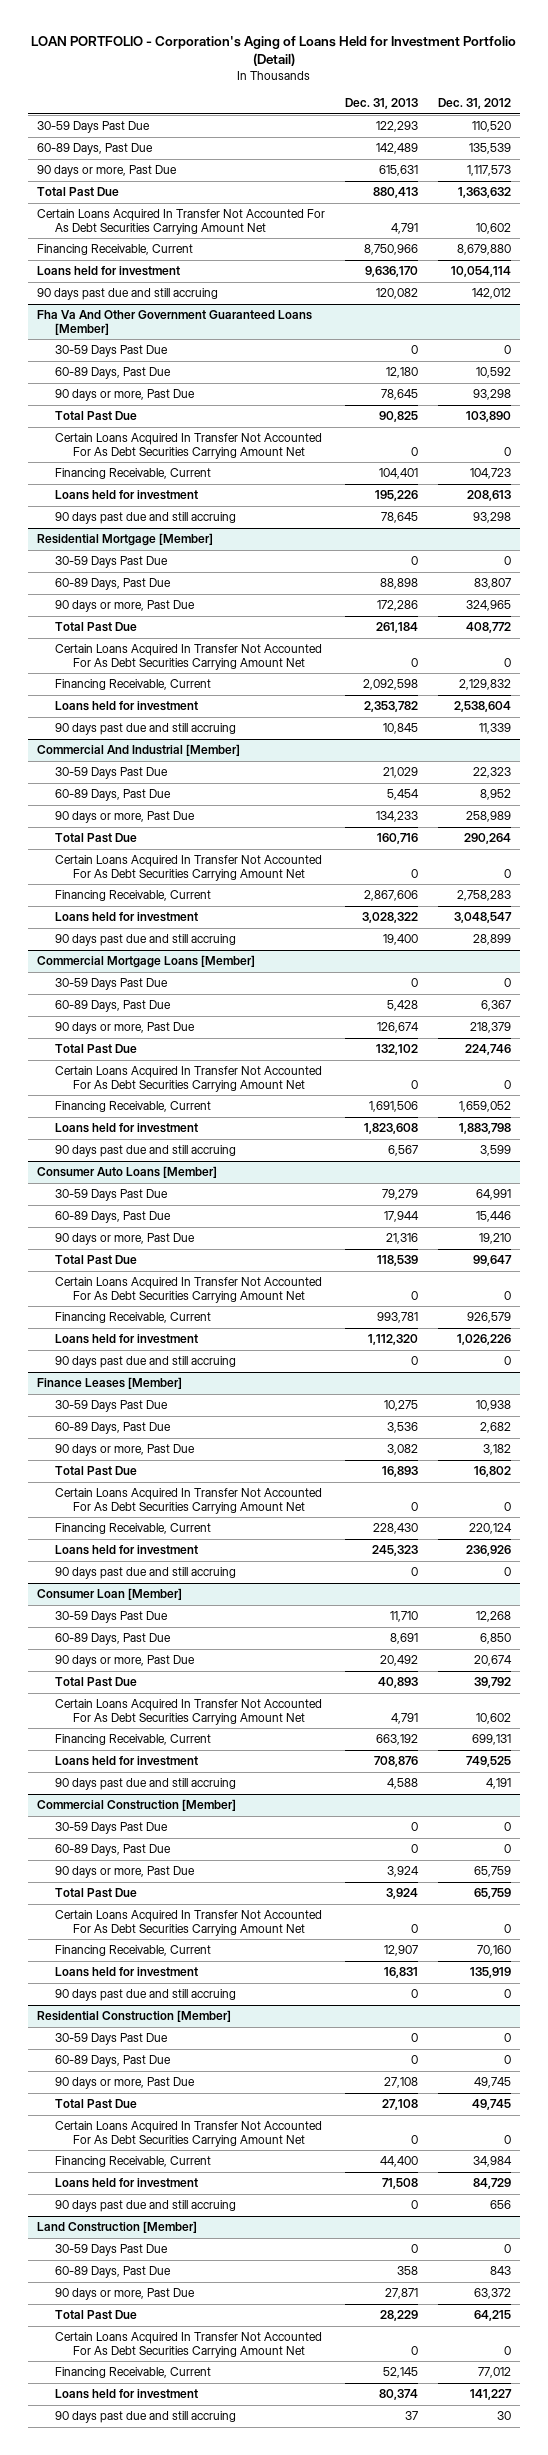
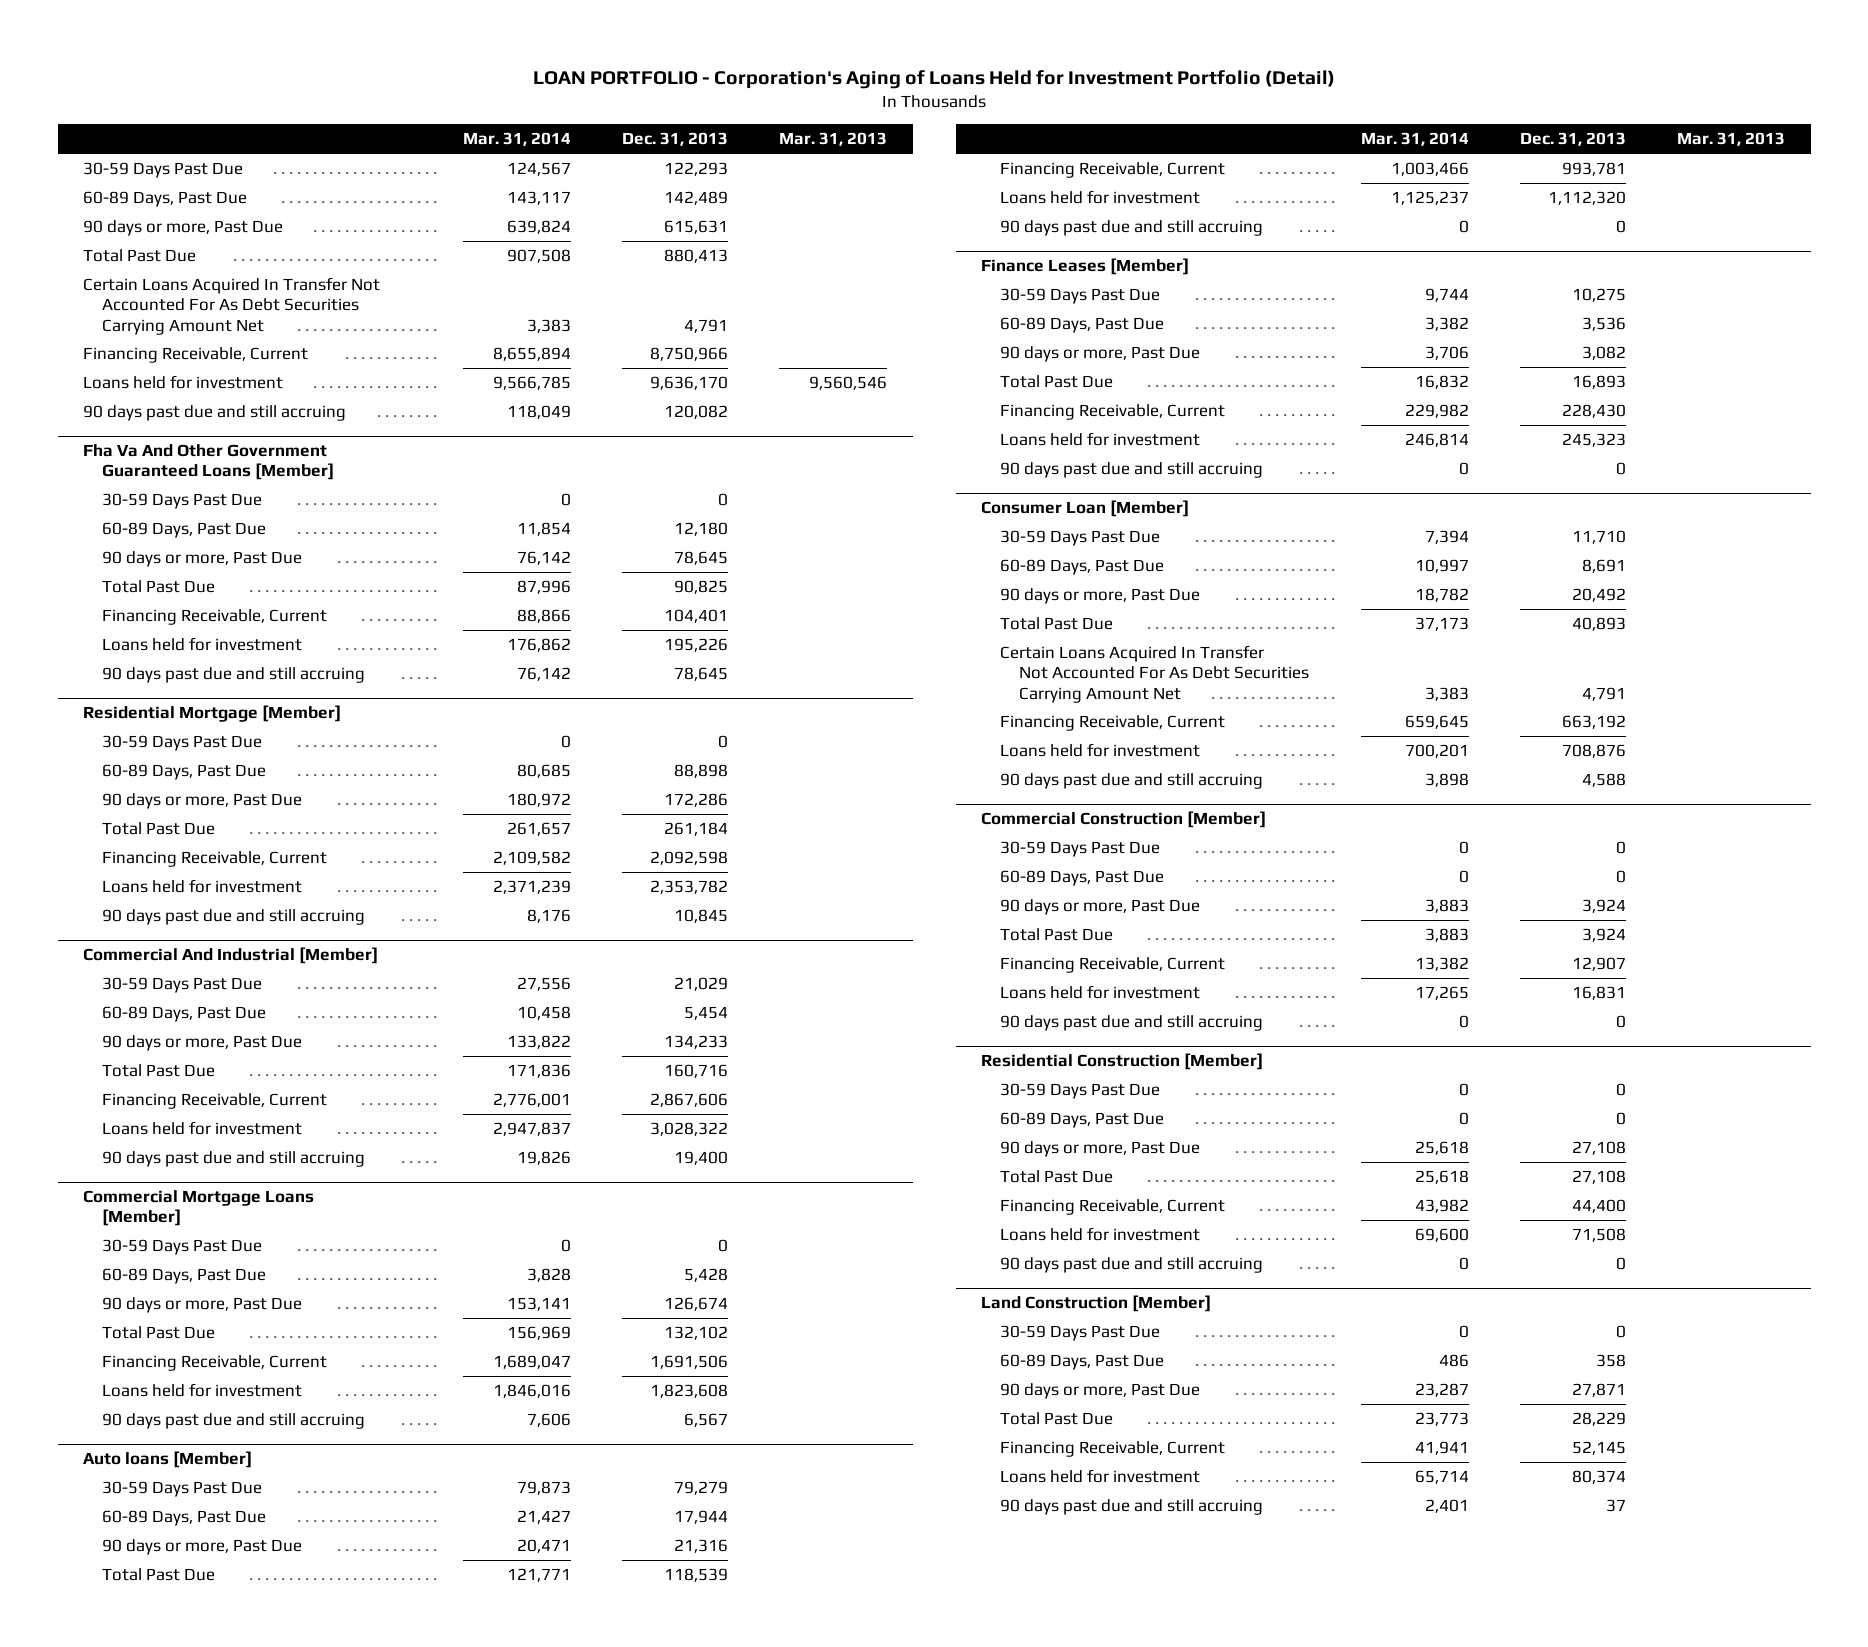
- | Dec. 31, 2013 | Dec. 31, 2012
+ | Mar. 31, 2014 | Dec. 31, 2013 | Mar. 31, 2013
@ Fha Va And Other Government Guaranteed Loans [Member]
- Certain Loans Acquired In Transfer Not Accounted For As Debt Securities Carrying Amount Net | 0 | 0
@ Residential Mortgage [Member]
- Certain Loans Acquired In Transfer Not Accounted For As Debt Securities Carrying Amount Net | 0 | 0
@ Commercial And Industrial [Member]
- Certain Loans Acquired In Transfer Not Accounted For As Debt Securities Carrying Amount Net | 0 | 0
@ Commercial Mortgage Loans [Member]
- Certain Loans Acquired In Transfer Not Accounted For As Debt Securities Carrying Amount Net | 0 | 0
- Consumer Auto Loans [Member]
+ Auto loans [Member]
- Certain Loans Acquired In Transfer Not Accounted For As Debt Securities Carrying Amount Net | 0 | 0
@ Finance Leases [Member]
- Certain Loans Acquired In Transfer Not Accounted For As Debt Securities Carrying Amount Net | 0 | 0
@ Commercial Construction [Member]
- Certain Loans Acquired In Transfer Not Accounted For As Debt Securities Carrying Amount Net | 0 | 0
@ Residential Construction [Member]
- Certain Loans Acquired In Transfer Not Accounted For As Debt Securities Carrying Amount Net | 0 | 0
@ Land Construction [Member]
- Certain Loans Acquired In Transfer Not Accounted For As Debt Securities Carrying Amount Net | 0 | 0

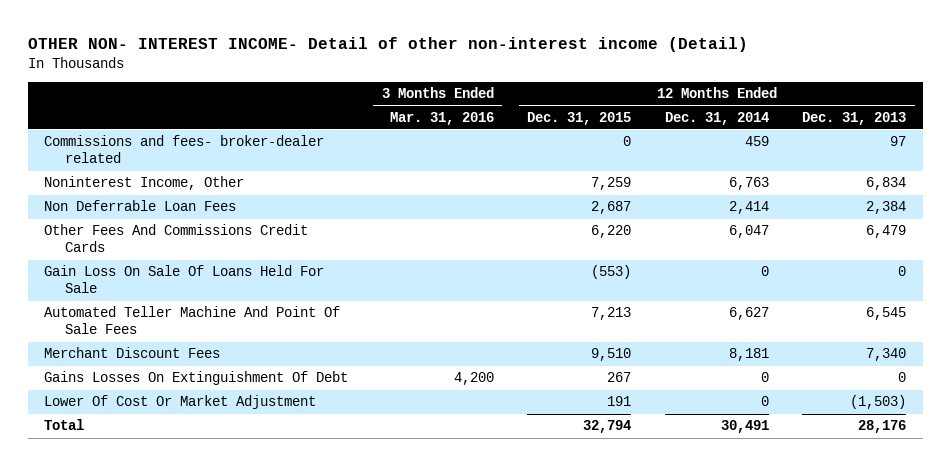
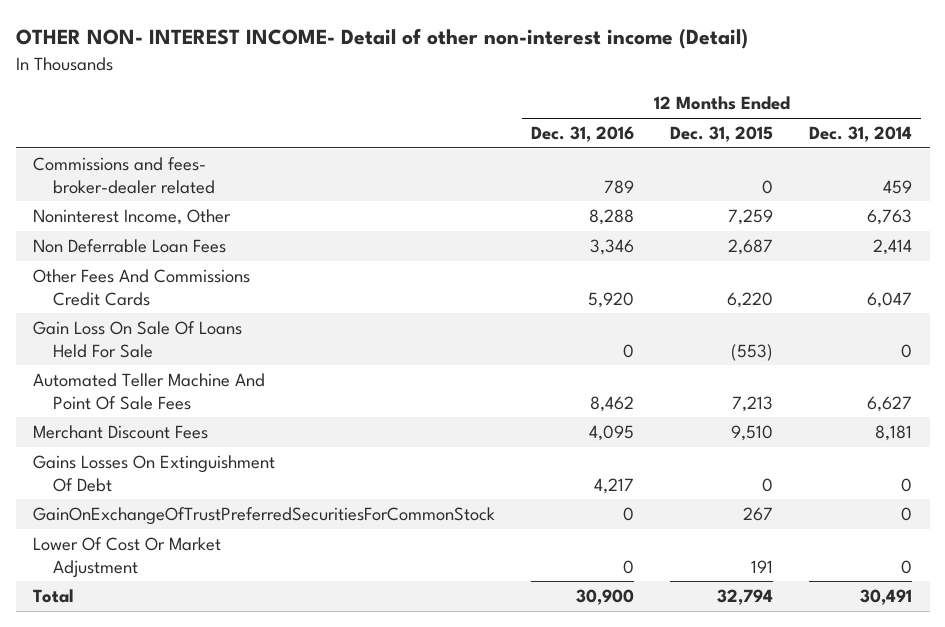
- | 3 Months Ended Mar. 31, 2016 | 12 Months Ended Dec. 31, 2015 | 12 Months Ended Dec. 31, 2014 | 12 Months Ended Dec. 31, 2013
+ | 12 Months Ended Dec. 31, 2016 | 12 Months Ended Dec. 31, 2015 | 12 Months Ended Dec. 31, 2014
- Gains Losses On Extinguishment Of Debt | 4,200 | 267 | 0 | 0
+ Gains Losses On Extinguishment Of Debt | 4,217 | 0 | 0
+ GainOnExchangeOfTrustPreferredSecuritiesForCommonStock | 0 | 267 | 0

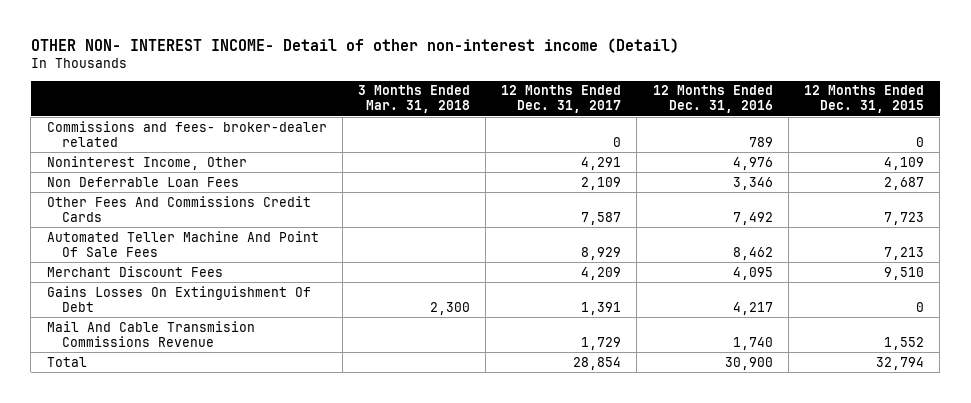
- | 12 Months Ended Dec. 31, 2016 | 12 Months Ended Dec. 31, 2015 | 12 Months Ended Dec. 31, 2014
+ | 3 Months Ended Mar. 31, 2018 | 12 Months Ended Dec. 31, 2017 | 12 Months Ended Dec. 31, 2016 | 12 Months Ended Dec. 31, 2015
- Noninterest Income, Other | 8,288 | 7,259 | 6,763
+ Noninterest Income, Other | | 4,291 | 4,976 | 4,109
- Other Fees And Commissions Credit Cards | 5,920 | 6,220 | 6,047
- Gain Loss On Sale Of Loans Held For Sale | 0 | (553) | 0
+ Other Fees And Commissions Credit Cards | | 7,587 | 7,492 | 7,723
- GainOnExchangeOfTrustPreferredSecuritiesForCommonStock | 0 | 267 | 0
- Lower Of Cost Or Market Adjustment | 0 | 191 | 0
+ Mail And Cable Transmision Commissions Revenue | | 1,729 | 1,740 | 1,552

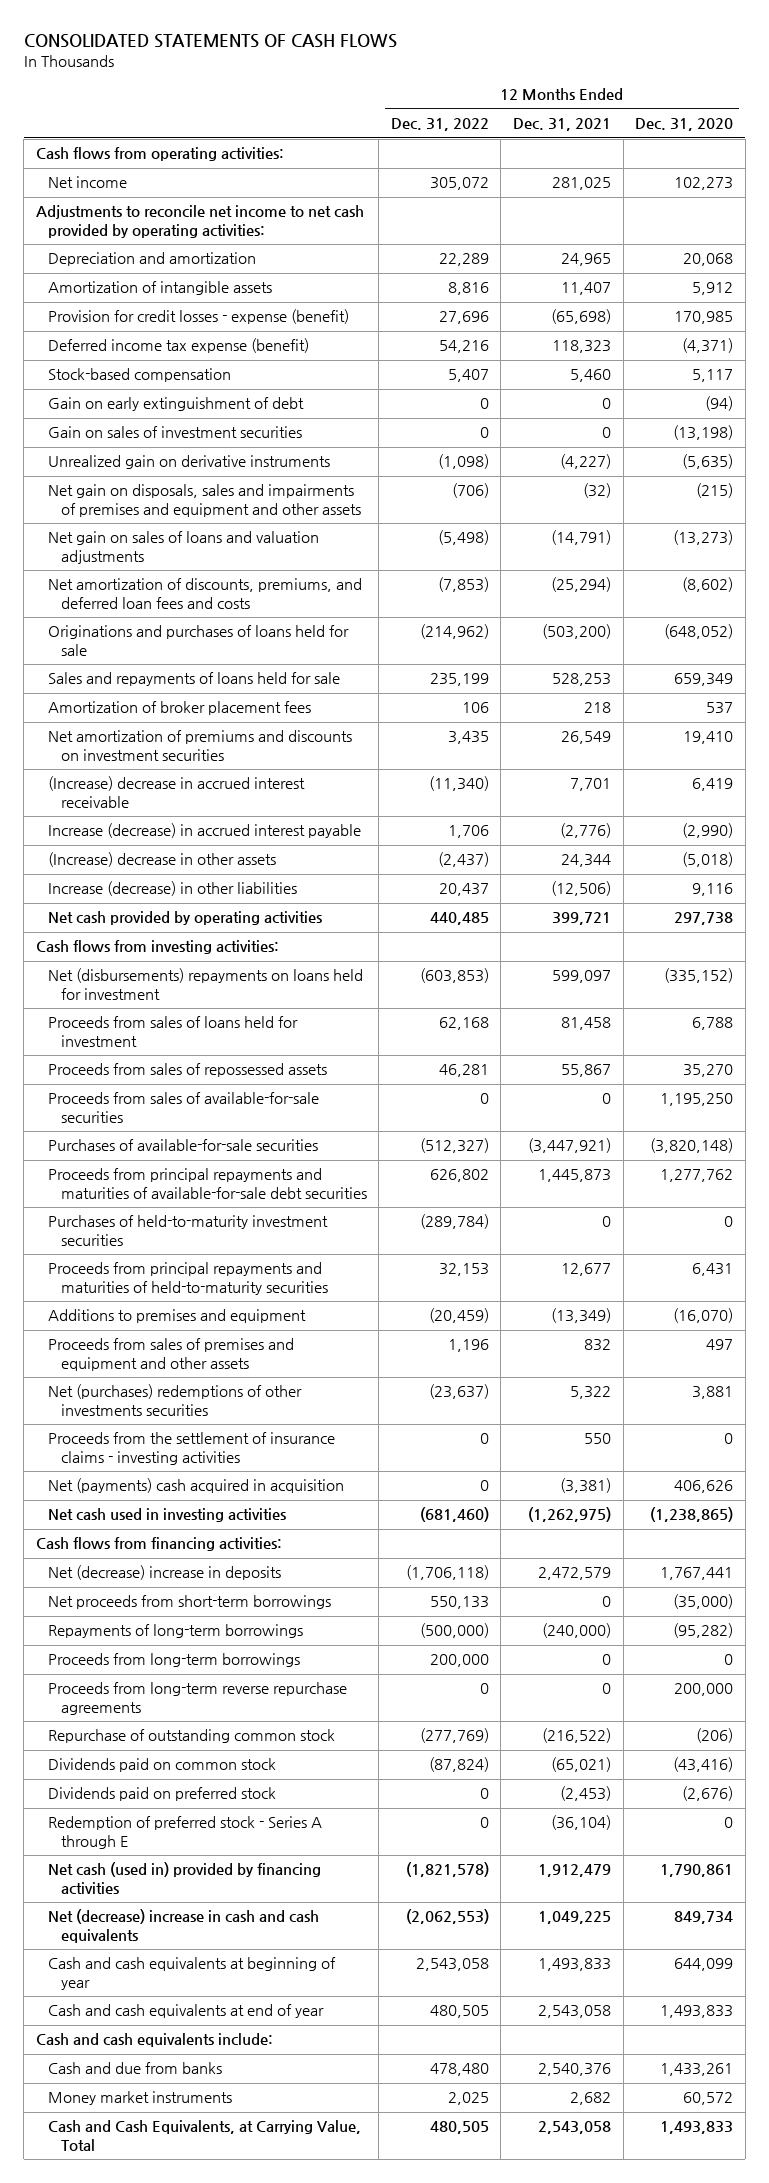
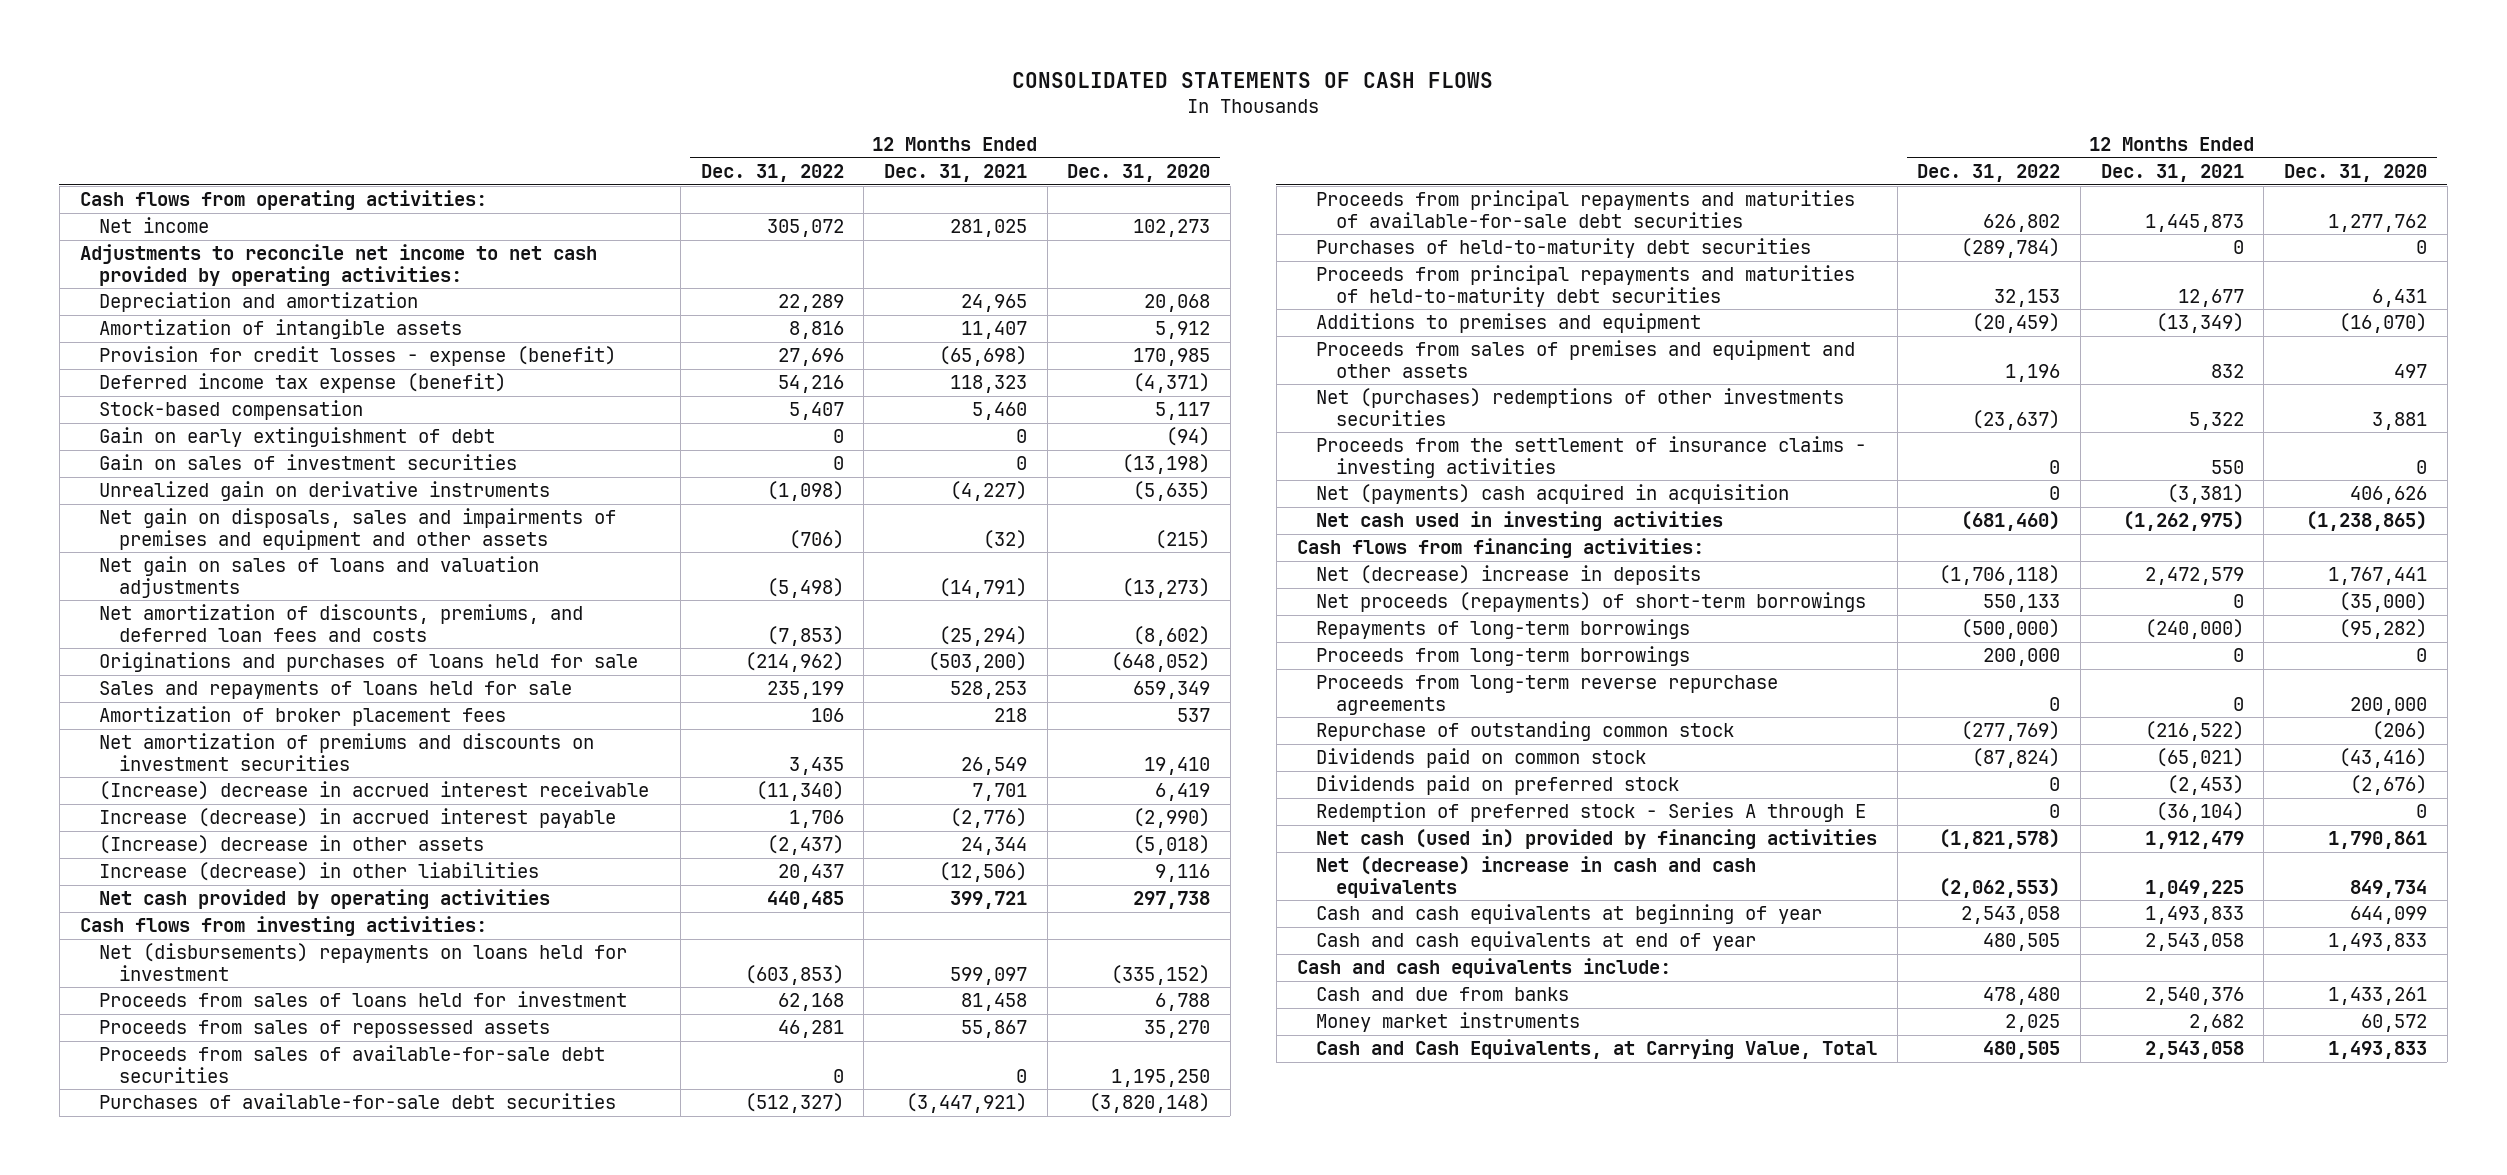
- Proceeds from sales of available-for-sale securities | 0 | 0 | 1,195,250
- Purchases of available-for-sale securities | (512,327) | (3,447,921) | (3,820,148)
+ Proceeds from sales of available-for-sale debt securities | 0 | 0 | 1,195,250
+ Purchases of available-for-sale debt securities | (512,327) | (3,447,921) | (3,820,148)
- Purchases of held-to-maturity investment securities | (289,784) | 0 | 0
- Proceeds from principal repayments and maturities of held-to-maturity securities | 32,153 | 12,677 | 6,431
+ Purchases of held-to-maturity debt securities | (289,784) | 0 | 0
+ Proceeds from principal repayments and maturities of held-to-maturity debt securities | 32,153 | 12,677 | 6,431
- Net proceeds from short-term borrowings | 550,133 | 0 | (35,000)
+ Net proceeds (repayments) of short-term borrowings | 550,133 | 0 | (35,000)

